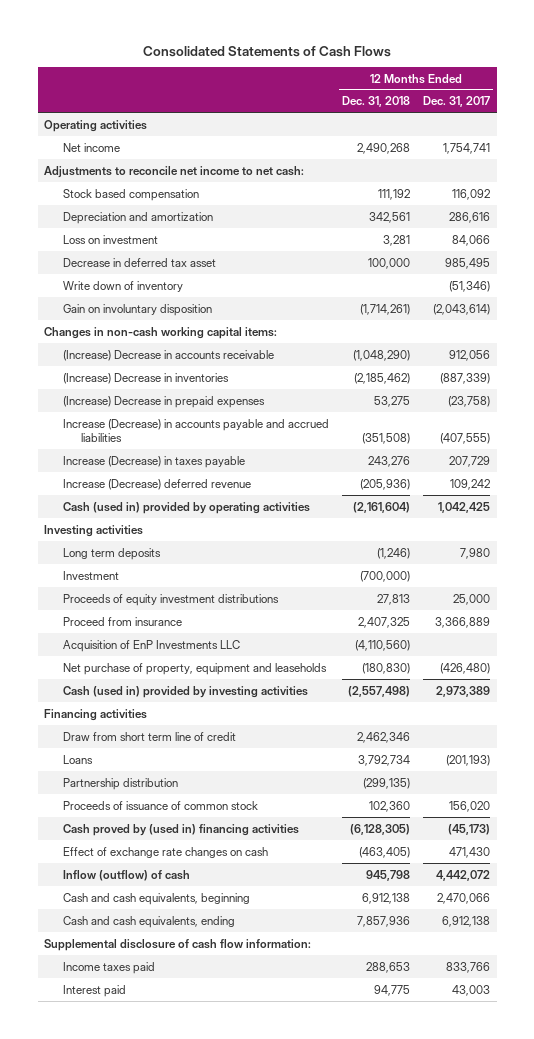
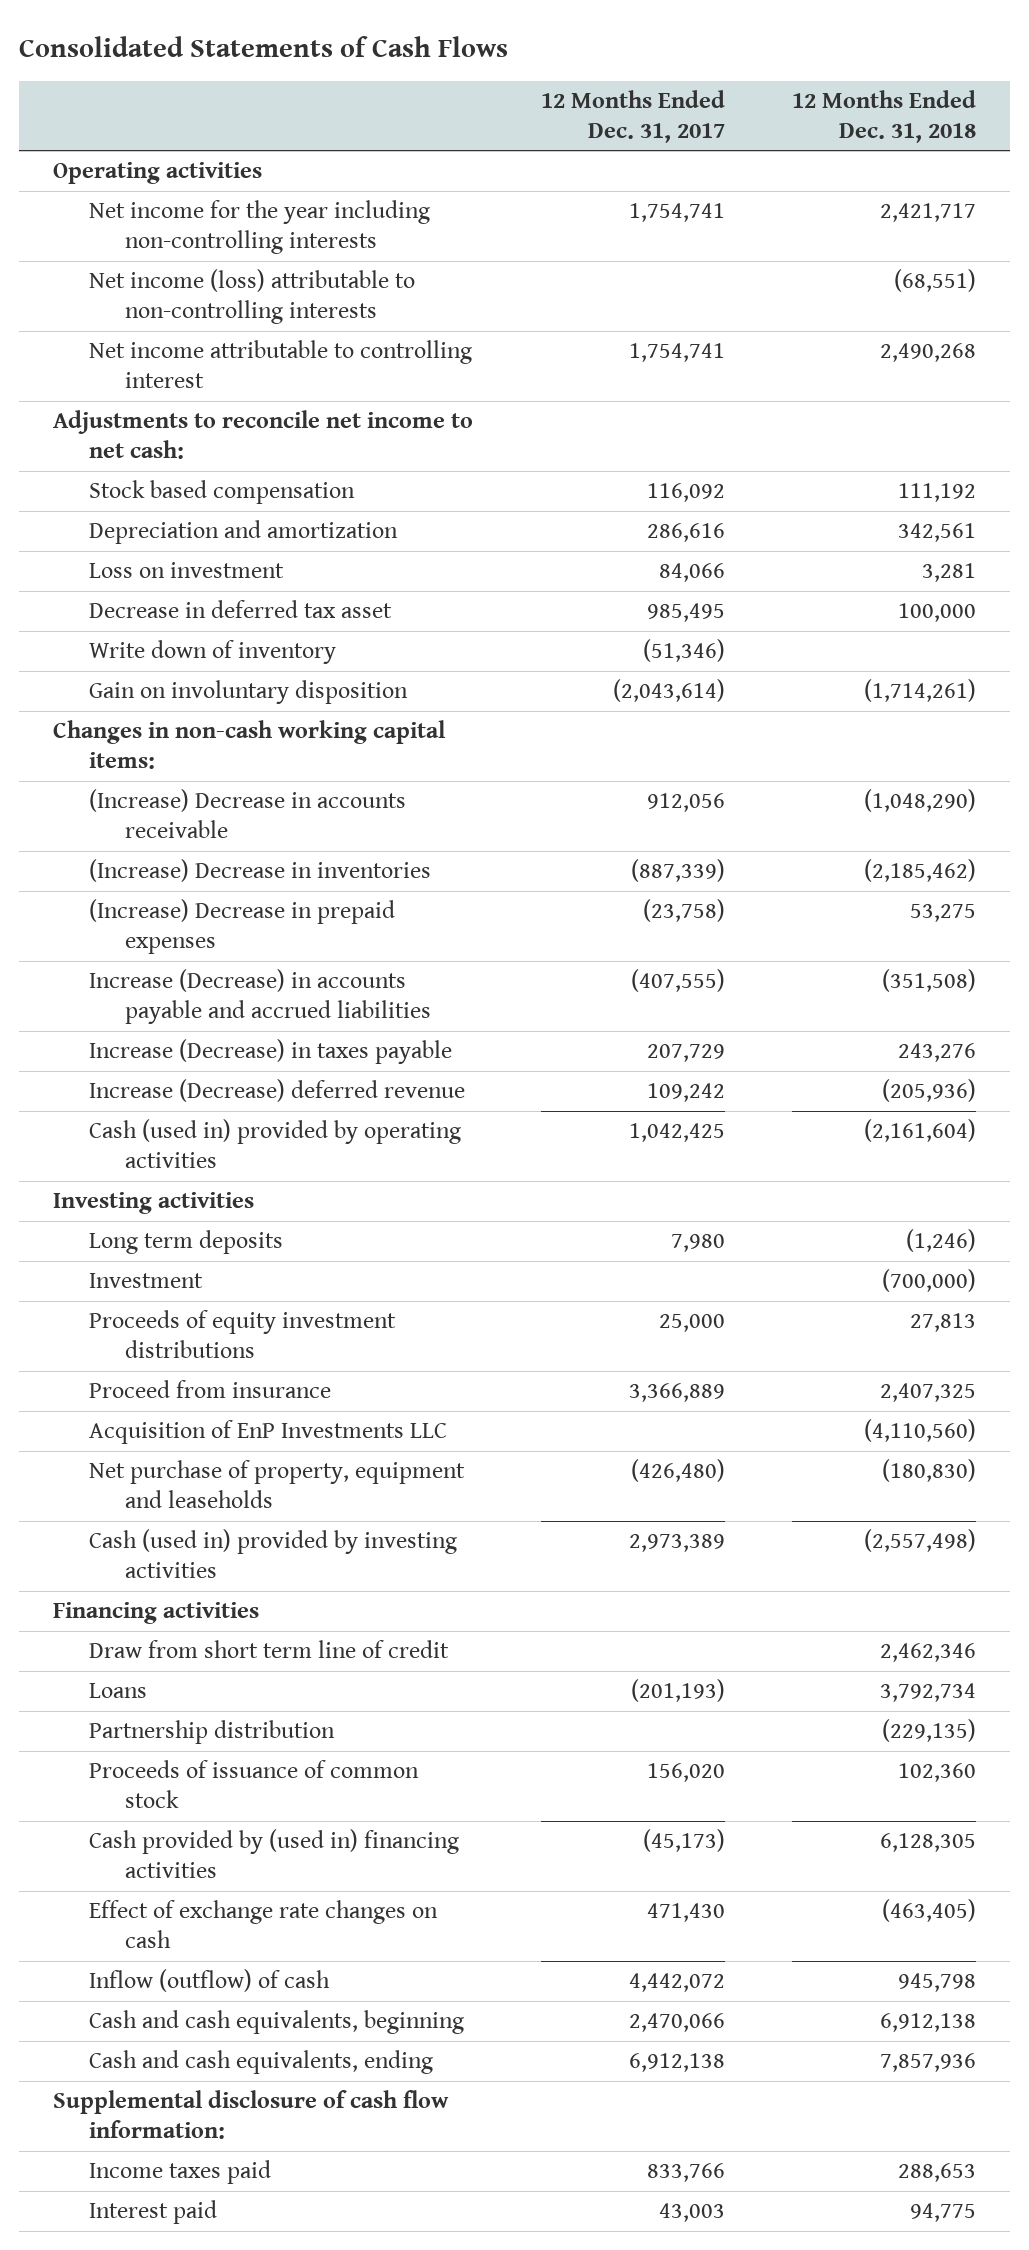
- | 12 Months Ended Dec. 31, 2018 | 12 Months Ended Dec. 31, 2017
+ | 12 Months Ended Dec. 31, 2017 | 12 Months Ended Dec. 31, 2018
- Net income | 2,490,268 | 1,754,741
+ Net income for the year including non-controlling interests | 1,754,741 | 2,421,717
+ Net income (loss) attributable to non-controlling interests | | (68,551)
+ Net income attributable to controlling interest | 1,754,741 | 2,490,268
- Partnership distribution | (299,135) |
+ Partnership distribution | | (229,135)
- Cash proved by (used in) financing activities | (6,128,305) | (45,173)
+ Cash provided by (used in) financing activities | (45,173) | 6,128,305

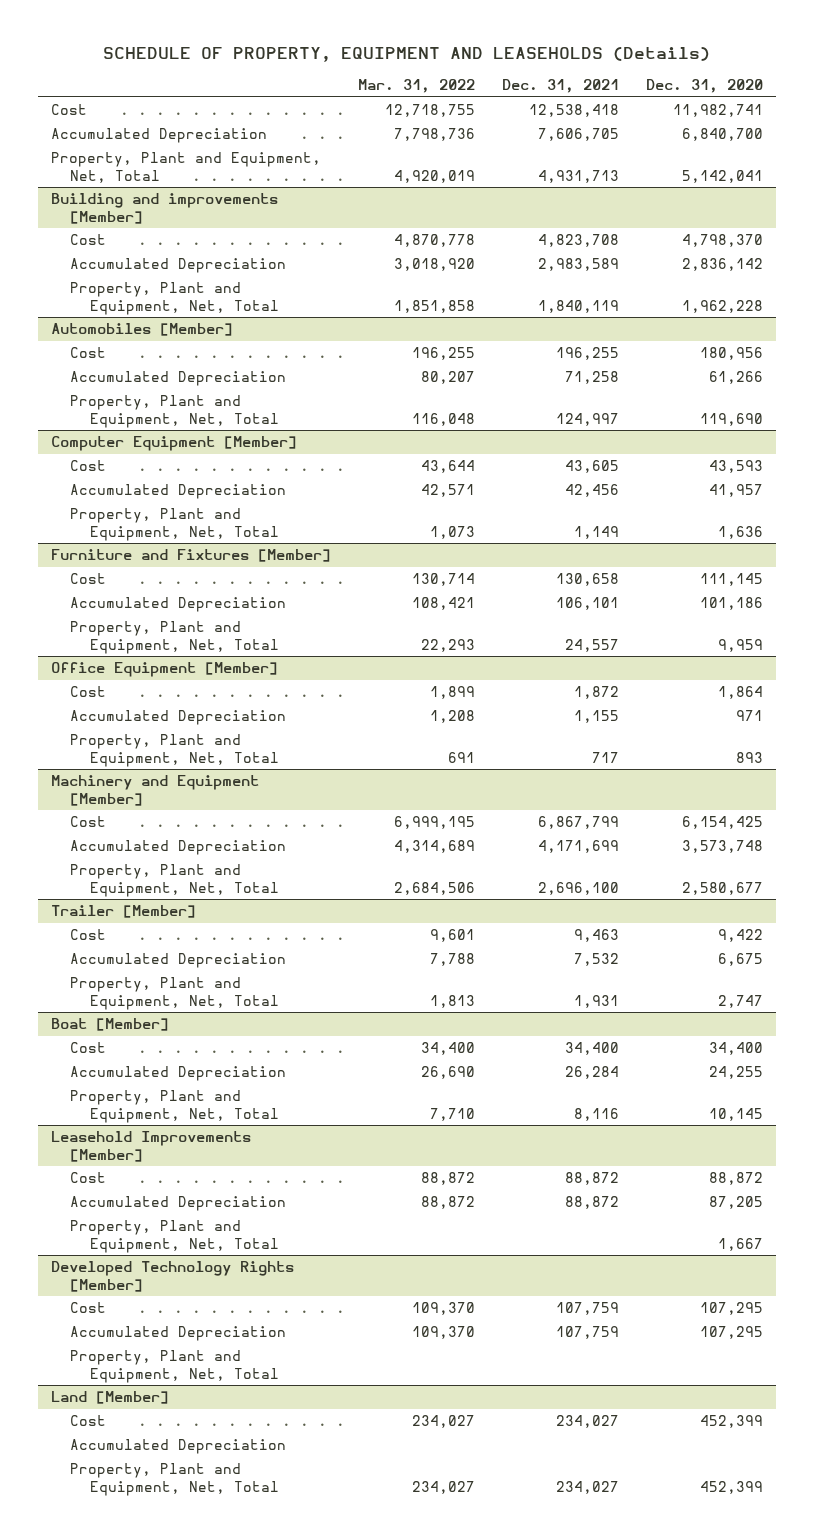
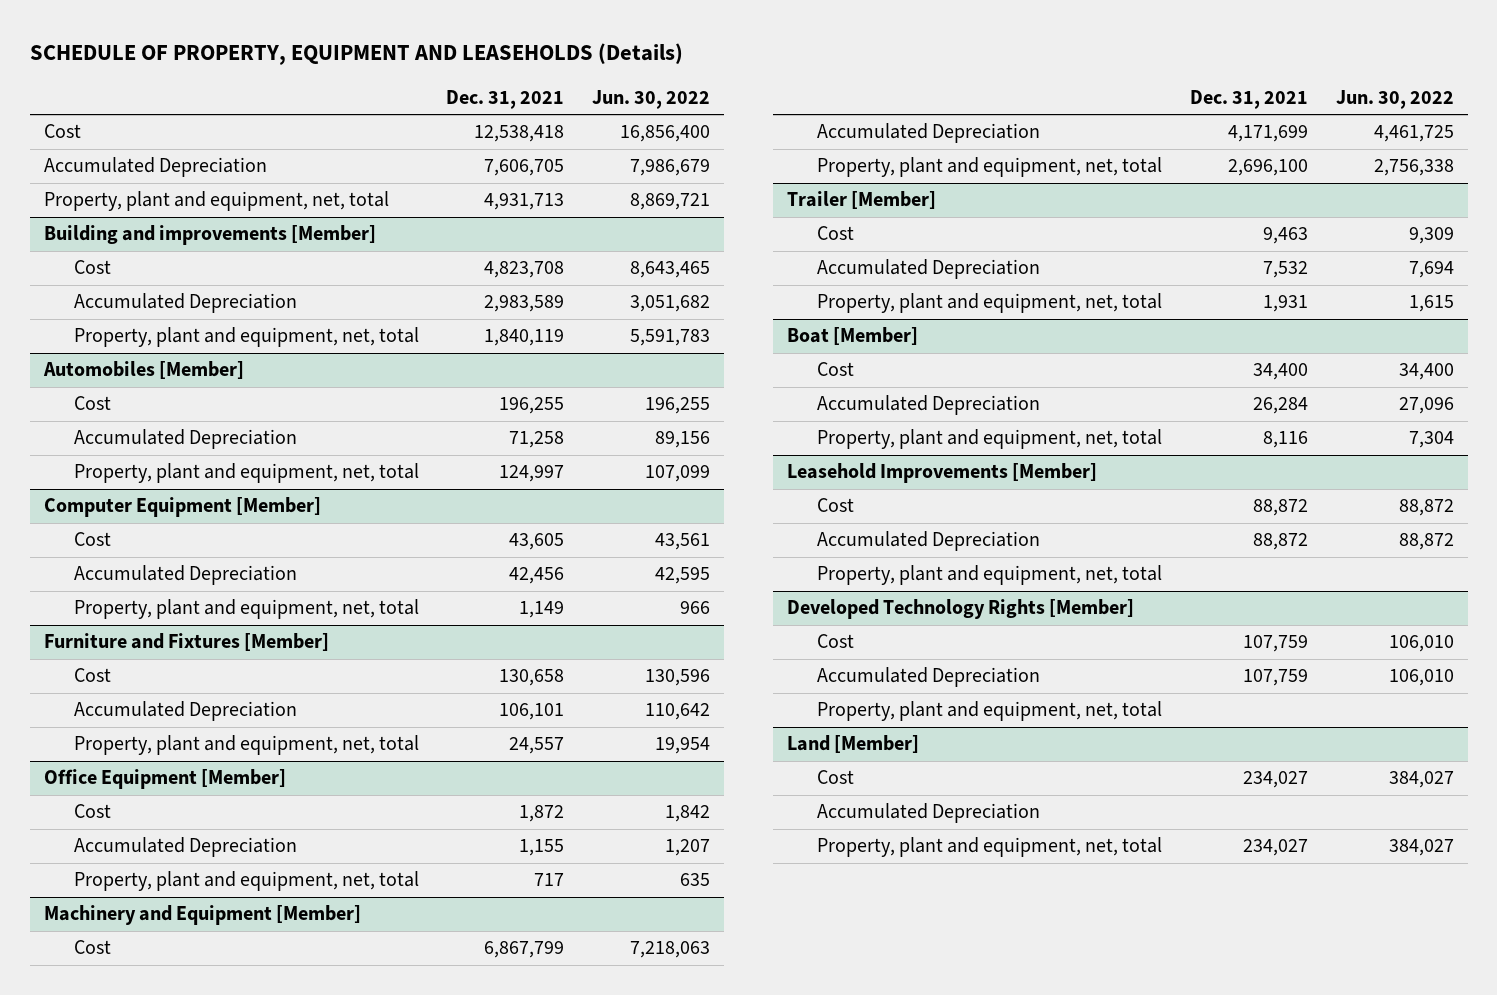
- | Mar. 31, 2022 | Dec. 31, 2021 | Dec. 31, 2020
+ | Dec. 31, 2021 | Jun. 30, 2022
- Property, Plant and Equipment, Net, Total | 4,920,019 | 4,931,713 | 5,142,041
+ Property, plant and equipment, net, total | 4,931,713 | 8,869,721
@ Building and improvements [Member]
- Property, Plant and Equipment, Net, Total | 1,851,858 | 1,840,119 | 1,962,228
+ Property, plant and equipment, net, total | 1,840,119 | 5,591,783
@ Automobiles [Member]
- Property, Plant and Equipment, Net, Total | 116,048 | 124,997 | 119,690
+ Property, plant and equipment, net, total | 124,997 | 107,099
@ Computer Equipment [Member]
- Property, Plant and Equipment, Net, Total | 1,073 | 1,149 | 1,636
+ Property, plant and equipment, net, total | 1,149 | 966
@ Furniture and Fixtures [Member]
- Property, Plant and Equipment, Net, Total | 22,293 | 24,557 | 9,959
+ Property, plant and equipment, net, total | 24,557 | 19,954
@ Office Equipment [Member]
- Property, Plant and Equipment, Net, Total | 691 | 717 | 893
+ Property, plant and equipment, net, total | 717 | 635
@ Machinery and Equipment [Member]
- Property, Plant and Equipment, Net, Total | 2,684,506 | 2,696,100 | 2,580,677
+ Property, plant and equipment, net, total | 2,696,100 | 2,756,338
@ Trailer [Member]
- Property, Plant and Equipment, Net, Total | 1,813 | 1,931 | 2,747
+ Property, plant and equipment, net, total | 1,931 | 1,615
@ Boat [Member]
- Property, Plant and Equipment, Net, Total | 7,710 | 8,116 | 10,145
+ Property, plant and equipment, net, total | 8,116 | 7,304
@ Leasehold Improvements [Member]
- Property, Plant and Equipment, Net, Total | | | 1,667
+ Property, plant and equipment, net, total
@ Developed Technology Rights [Member]
- Property, Plant and Equipment, Net, Total
+ Property, plant and equipment, net, total
@ Land [Member]
- Property, Plant and Equipment, Net, Total | 234,027 | 234,027 | 452,399
+ Property, plant and equipment, net, total | 234,027 | 384,027

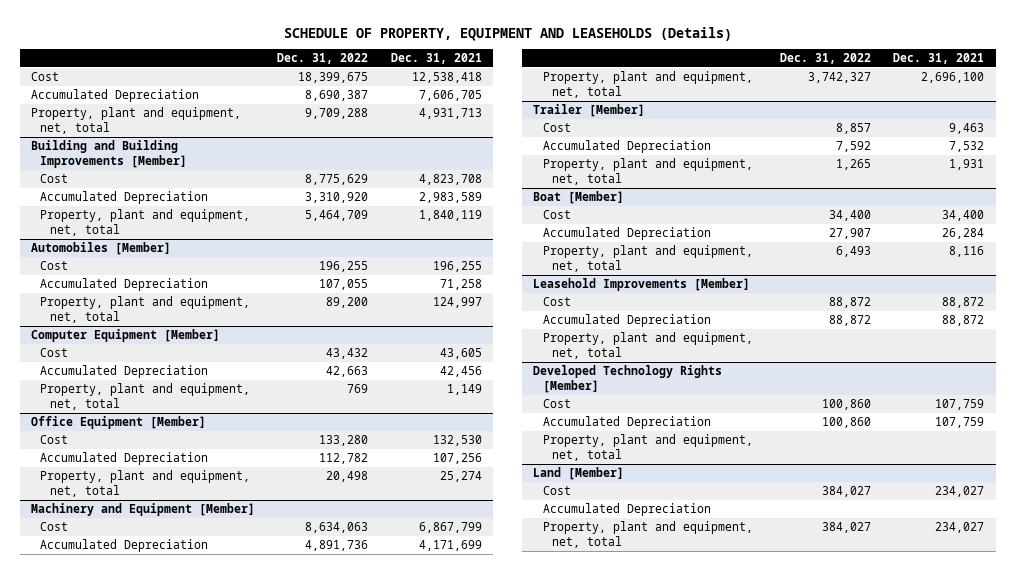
- | Dec. 31, 2021 | Jun. 30, 2022
+ | Dec. 31, 2022 | Dec. 31, 2021
- Building and improvements [Member]
+ Building and Building Improvements [Member]
- Furniture and Fixtures [Member]
- Cost | 130,658 | 130,596
- Accumulated Depreciation | 106,101 | 110,642
- Property, plant and equipment, net, total | 24,557 | 19,954
@ Office Equipment [Member]
- Cost | 1,872 | 1,842
- Accumulated Depreciation | 1,155 | 1,207
- Property, plant and equipment, net, total | 717 | 635
+ Cost | 133,280 | 132,530
+ Accumulated Depreciation | 112,782 | 107,256
+ Property, plant and equipment, net, total | 20,498 | 25,274

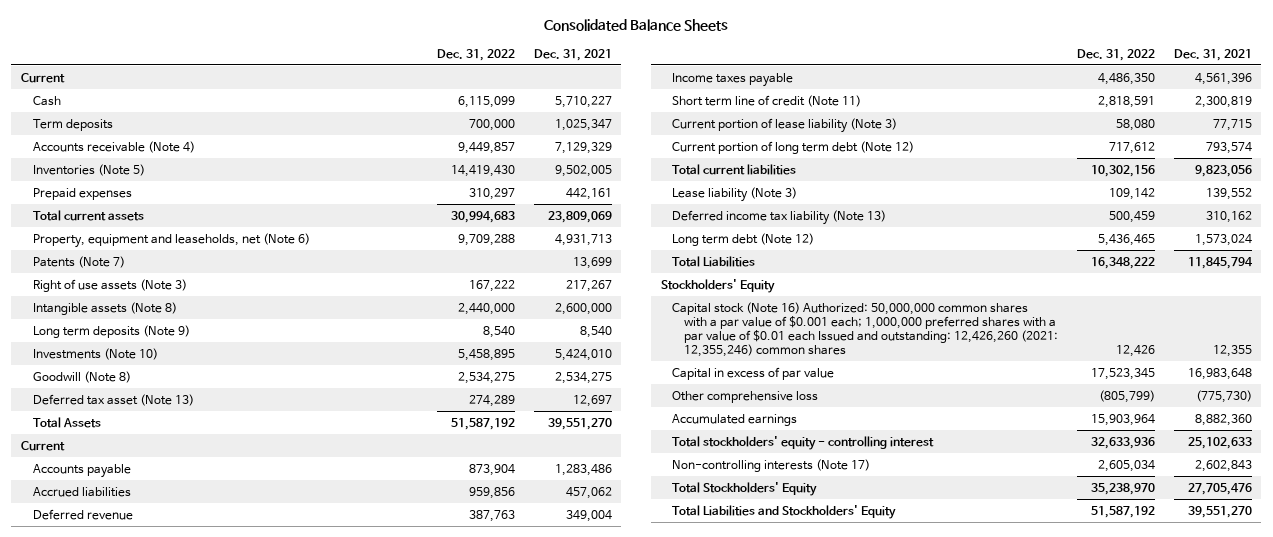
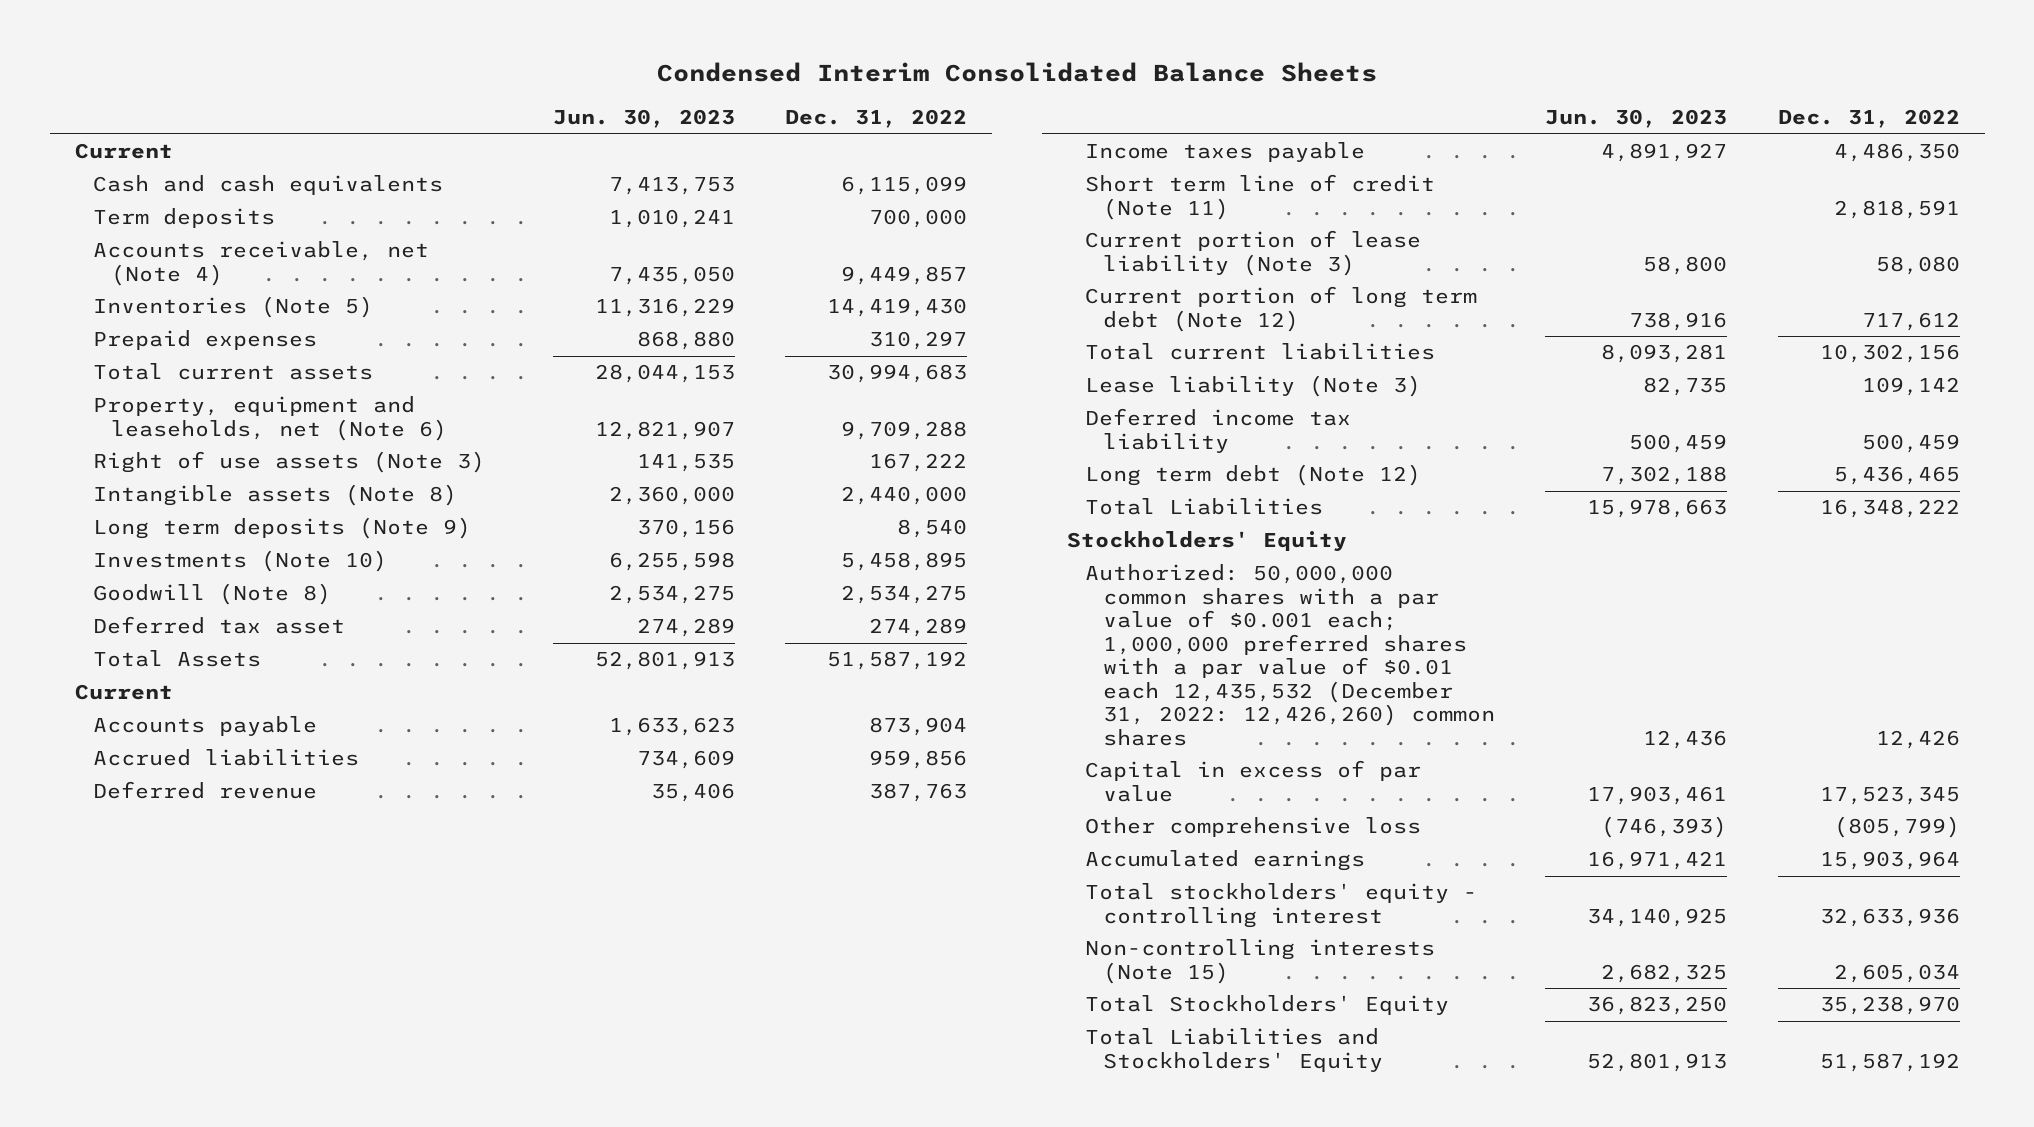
- Consolidated Balance Sheets
+ Condensed Interim Consolidated Balance Sheets
- | Dec. 31, 2022 | Dec. 31, 2021
+ | Jun. 30, 2023 | Dec. 31, 2022
- Cash | 6,115,099 | 5,710,227
+ Cash and cash equivalents | 7,413,753 | 6,115,099
- Accounts receivable (Note 4) | 9,449,857 | 7,129,329
+ Accounts receivable, net (Note 4) | 7,435,050 | 9,449,857
- Patents (Note 7) | | 13,699
- Deferred tax asset (Note 13) | 274,289 | 12,697
+ Deferred tax asset | 274,289 | 274,289
- Deferred income tax liability (Note 13) | 500,459 | 310,162
+ Deferred income tax liability | 500,459 | 500,459
- Capital stock (Note 16) Authorized: 50,000,000 common shares with a par value of $0.001 each; 1,000,000 preferred shares with a par value of $0.01 each Issued and outstanding: 12,426,260 (2021: 12,355,246) common shares | 12,426 | 12,355
+ Authorized: 50,000,000 common shares with a par value of $0.001 each; 1,000,000 preferred shares with a par value of $0.01 each 12,435,532 (December 31, 2022: 12,426,260) common shares | 12,436 | 12,426
- Non-controlling interests (Note 17) | 2,605,034 | 2,602,843
+ Non-controlling interests (Note 15) | 2,682,325 | 2,605,034

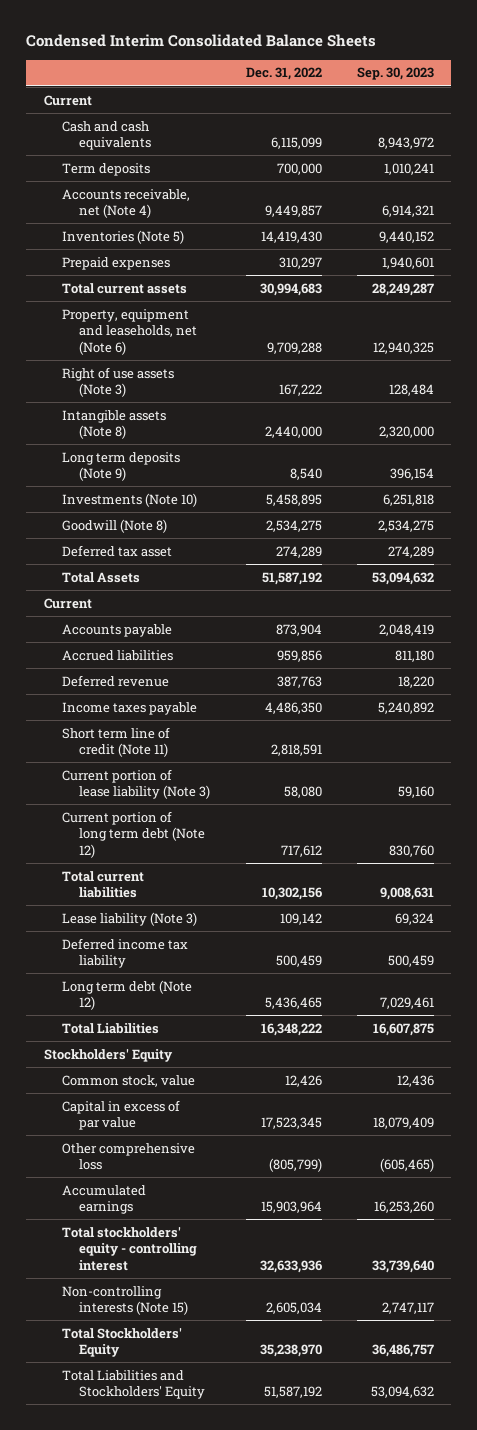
- | Jun. 30, 2023 | Dec. 31, 2022
+ | Dec. 31, 2022 | Sep. 30, 2023
- Authorized: 50,000,000 common shares with a par value of $0.001 each; 1,000,000 preferred shares with a par value of $0.01 each 12,435,532 (December 31, 2022: 12,426,260) common shares | 12,436 | 12,426
+ Common stock, value | 12,426 | 12,436

